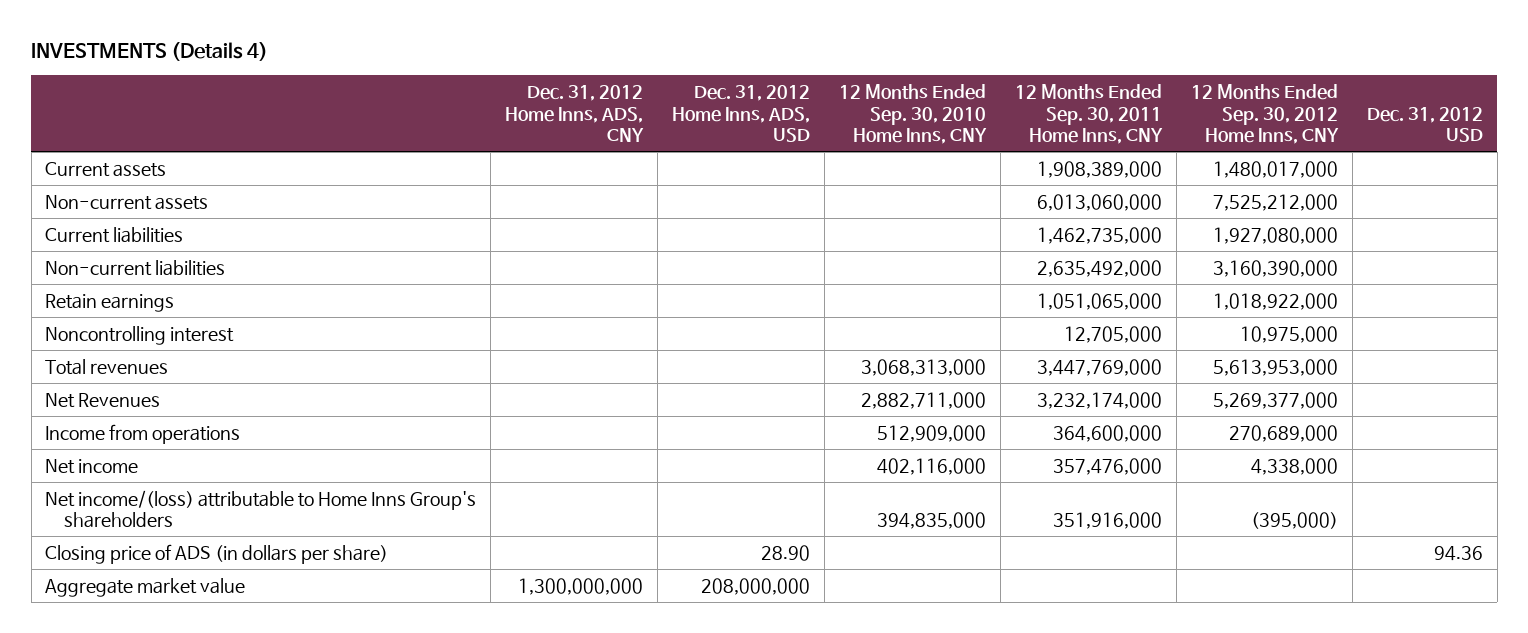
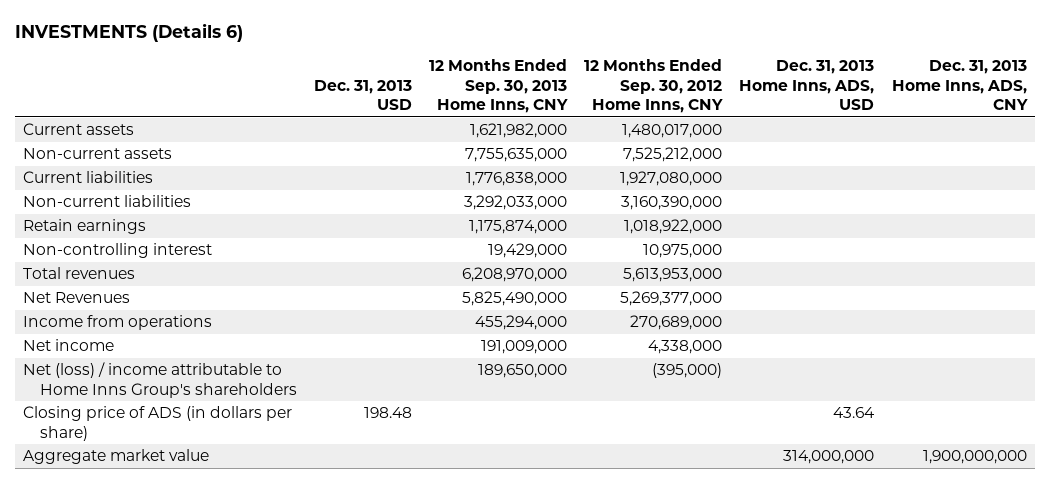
- INVESTMENTS (Details 4)
+ INVESTMENTS (Details 6)
- | Dec. 31, 2012 Home Inns, ADS, CNY | Dec. 31, 2012 Home Inns, ADS, USD | 12 Months Ended Sep. 30, 2010 Home Inns, CNY | 12 Months Ended Sep. 30, 2011 Home Inns, CNY | 12 Months Ended Sep. 30, 2012 Home Inns, CNY | Dec. 31, 2012 USD
+ | Dec. 31, 2013 USD | 12 Months Ended Sep. 30, 2013 Home Inns, CNY | 12 Months Ended Sep. 30, 2012 Home Inns, CNY | Dec. 31, 2013 Home Inns, ADS, USD | Dec. 31, 2013 Home Inns, ADS, CNY
- Noncontrolling interest | | | | 12,705,000 | 10,975,000 |
+ Non-controlling interest | | 19,429,000 | 10,975,000 | |
- Net income/(loss) attributable to Home Inns Group's shareholders | | | 394,835,000 | 351,916,000 | (395,000) |
+ Net (loss) / income attributable to Home Inns Group's shareholders | | 189,650,000 | (395,000) | |

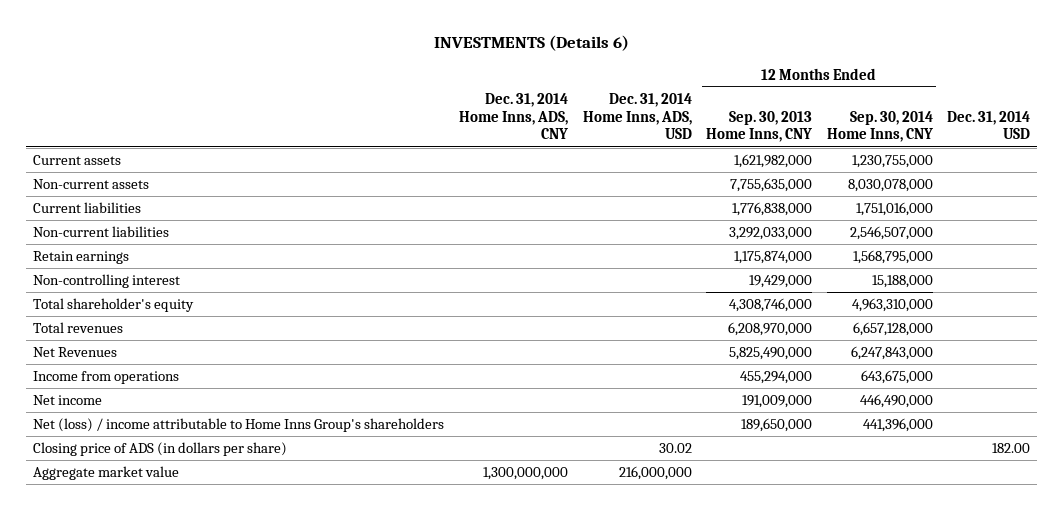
- | Dec. 31, 2013 USD | 12 Months Ended Sep. 30, 2013 Home Inns, CNY | 12 Months Ended Sep. 30, 2012 Home Inns, CNY | Dec. 31, 2013 Home Inns, ADS, USD | Dec. 31, 2013 Home Inns, ADS, CNY
+ | Dec. 31, 2014 Home Inns, ADS, CNY | Dec. 31, 2014 Home Inns, ADS, USD | 12 Months Ended Sep. 30, 2013 Home Inns, CNY | 12 Months Ended Sep. 30, 2014 Home Inns, CNY | Dec. 31, 2014 USD
+ Total shareholder's equity | | | 4,308,746,000 | 4,963,310,000 |

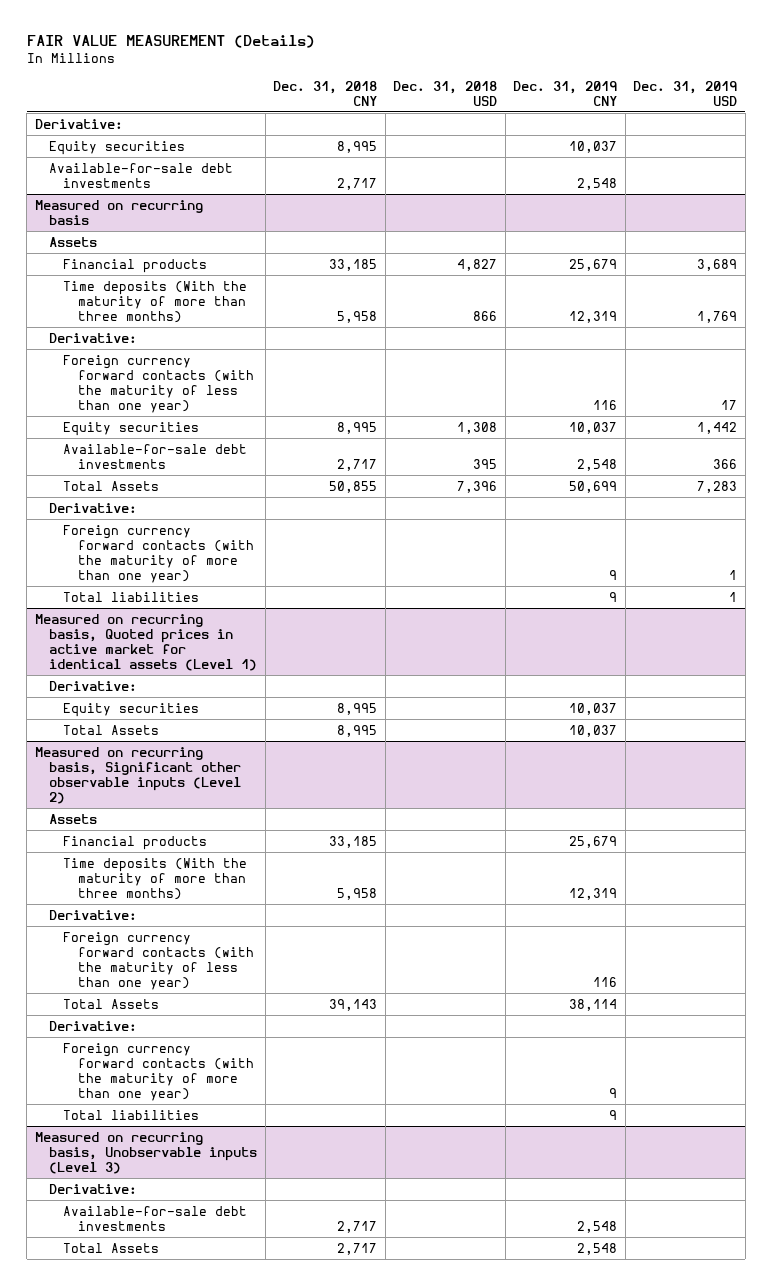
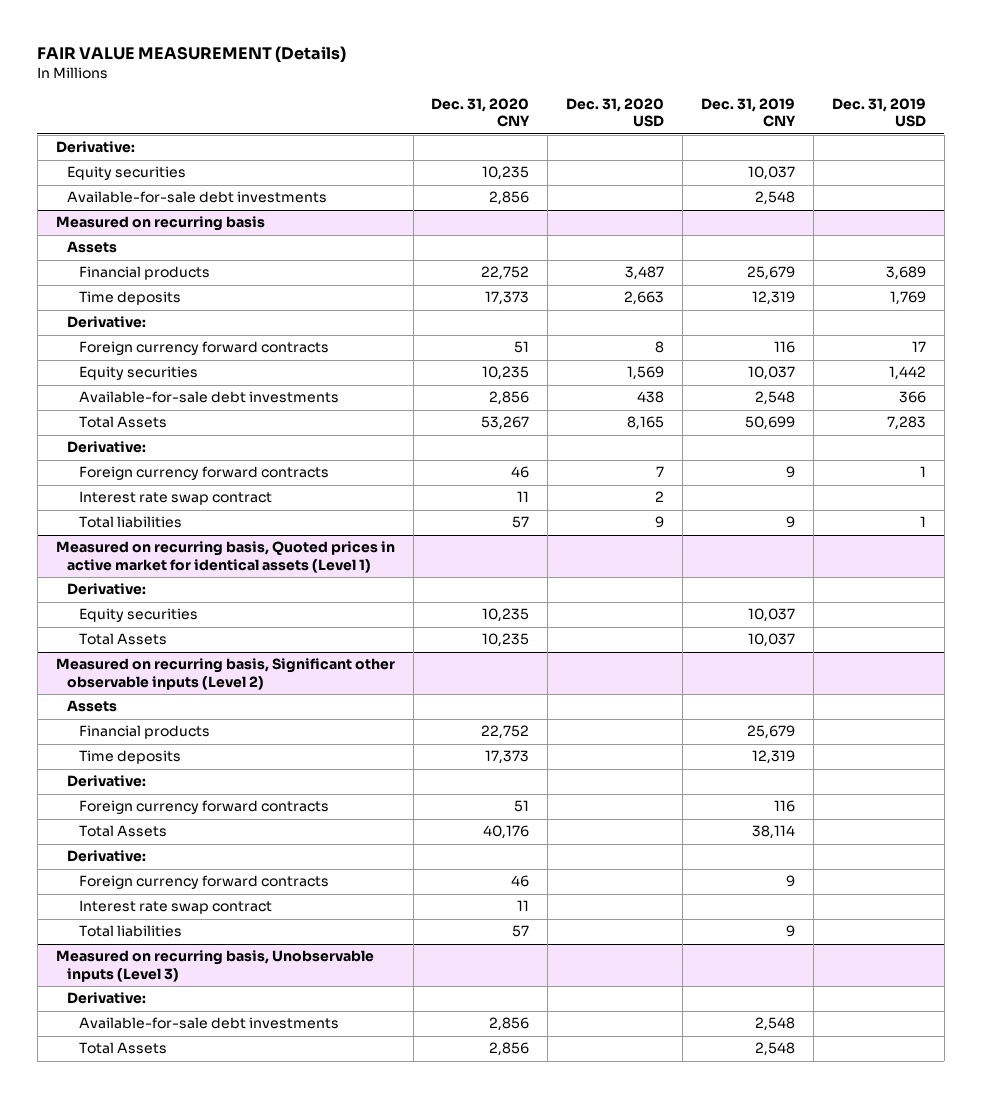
- | Dec. 31, 2018 CNY | Dec. 31, 2018 USD | Dec. 31, 2019 CNY | Dec. 31, 2019 USD
+ | Dec. 31, 2020 CNY | Dec. 31, 2020 USD | Dec. 31, 2019 CNY | Dec. 31, 2019 USD
@ Measured on recurring basis
- Time deposits (With the maturity of more than three months) | 5,958 | 866 | 12,319 | 1,769
+ Time deposits | 17,373 | 2,663 | 12,319 | 1,769
- Foreign currency forward contacts (with the maturity of less than one year) | | | 116 | 17
+ Foreign currency forward contracts | 51 | 8 | 116 | 17
- Foreign currency forward contacts (with the maturity of more than one year) | | | 9 | 1
+ Foreign currency forward contracts | 46 | 7 | 9 | 1
+ Interest rate swap contract | 11 | 2 | |
@ Measured on recurring basis, Significant other observable inputs (Level 2)
- Time deposits (With the maturity of more than three months) | 5,958 | | 12,319 |
+ Time deposits | 17,373 | | 12,319 |
- Foreign currency forward contacts (with the maturity of less than one year) | | | 116 |
+ Foreign currency forward contracts | 51 | | 116 |
- Foreign currency forward contacts (with the maturity of more than one year) | | | 9 |
+ Foreign currency forward contracts | 46 | | 9 |
+ Interest rate swap contract | 11 | | |

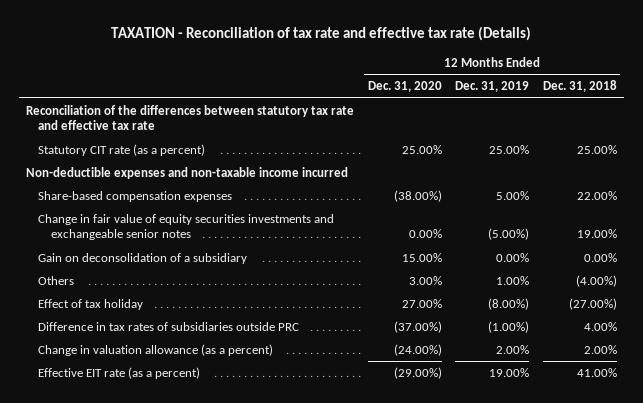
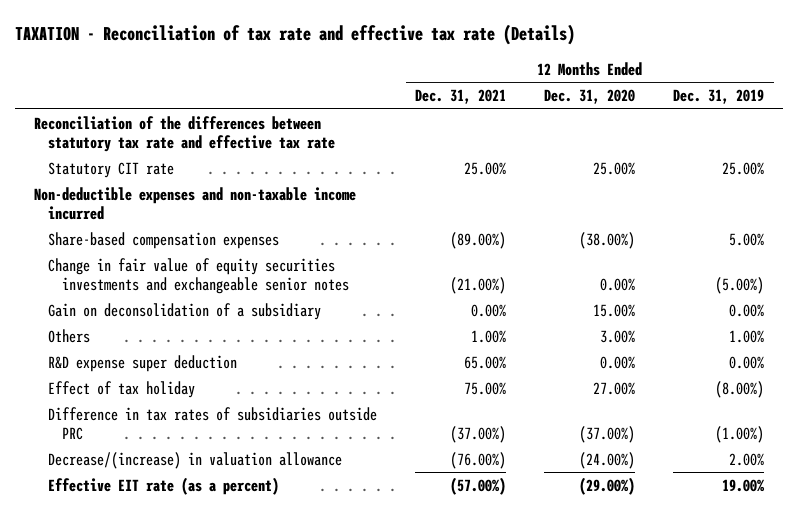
- | 12 Months Ended Dec. 31, 2020 | 12 Months Ended Dec. 31, 2019 | 12 Months Ended Dec. 31, 2018
+ | 12 Months Ended Dec. 31, 2021 | 12 Months Ended Dec. 31, 2020 | 12 Months Ended Dec. 31, 2019
- Statutory CIT rate (as a percent) | 25.00% | 25.00% | 25.00%
+ Statutory CIT rate | 25.00% | 25.00% | 25.00%
+ R&D expense super deduction | 65.00% | 0.00% | 0.00%
- Change in valuation allowance (as a percent) | (24.00%) | 2.00% | 2.00%
+ Decrease/(increase) in valuation allowance | (76.00%) | (24.00%) | 2.00%

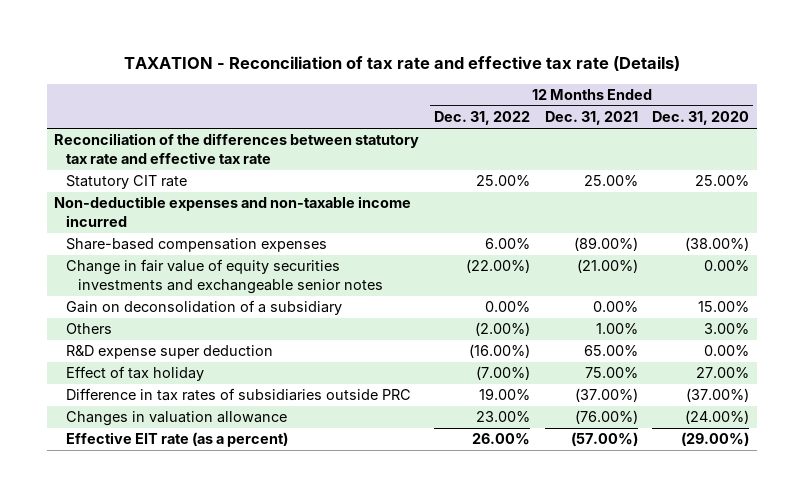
- | 12 Months Ended Dec. 31, 2021 | 12 Months Ended Dec. 31, 2020 | 12 Months Ended Dec. 31, 2019
+ | 12 Months Ended Dec. 31, 2022 | 12 Months Ended Dec. 31, 2021 | 12 Months Ended Dec. 31, 2020
- Decrease/(increase) in valuation allowance | (76.00%) | (24.00%) | 2.00%
+ Changes in valuation allowance | 23.00% | (76.00%) | (24.00%)

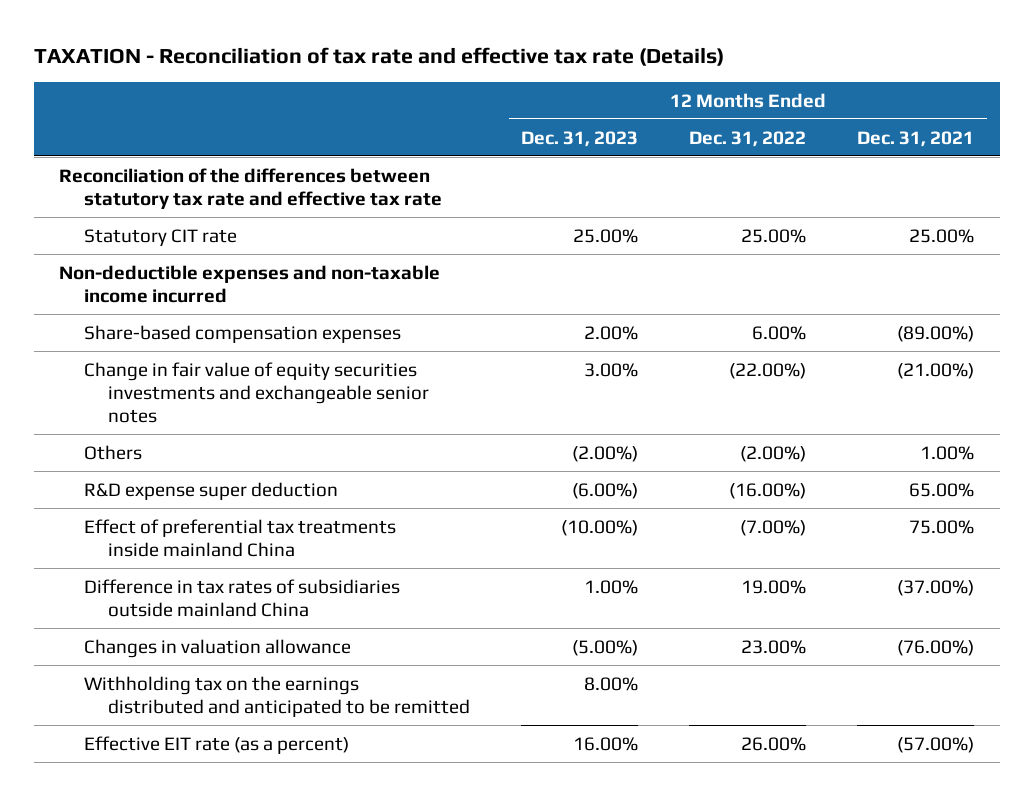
- | 12 Months Ended Dec. 31, 2022 | 12 Months Ended Dec. 31, 2021 | 12 Months Ended Dec. 31, 2020
+ | 12 Months Ended Dec. 31, 2023 | 12 Months Ended Dec. 31, 2022 | 12 Months Ended Dec. 31, 2021
- Gain on deconsolidation of a subsidiary | 0.00% | 0.00% | 15.00%
- Effect of tax holiday | (7.00%) | 75.00% | 27.00%
- Difference in tax rates of subsidiaries outside PRC | 19.00% | (37.00%) | (37.00%)
+ Effect of preferential tax treatments inside mainland China | (10.00%) | (7.00%) | 75.00%
+ Difference in tax rates of subsidiaries outside mainland China | 1.00% | 19.00% | (37.00%)
+ Withholding tax on the earnings distributed and anticipated to be remitted | 8.00% | |

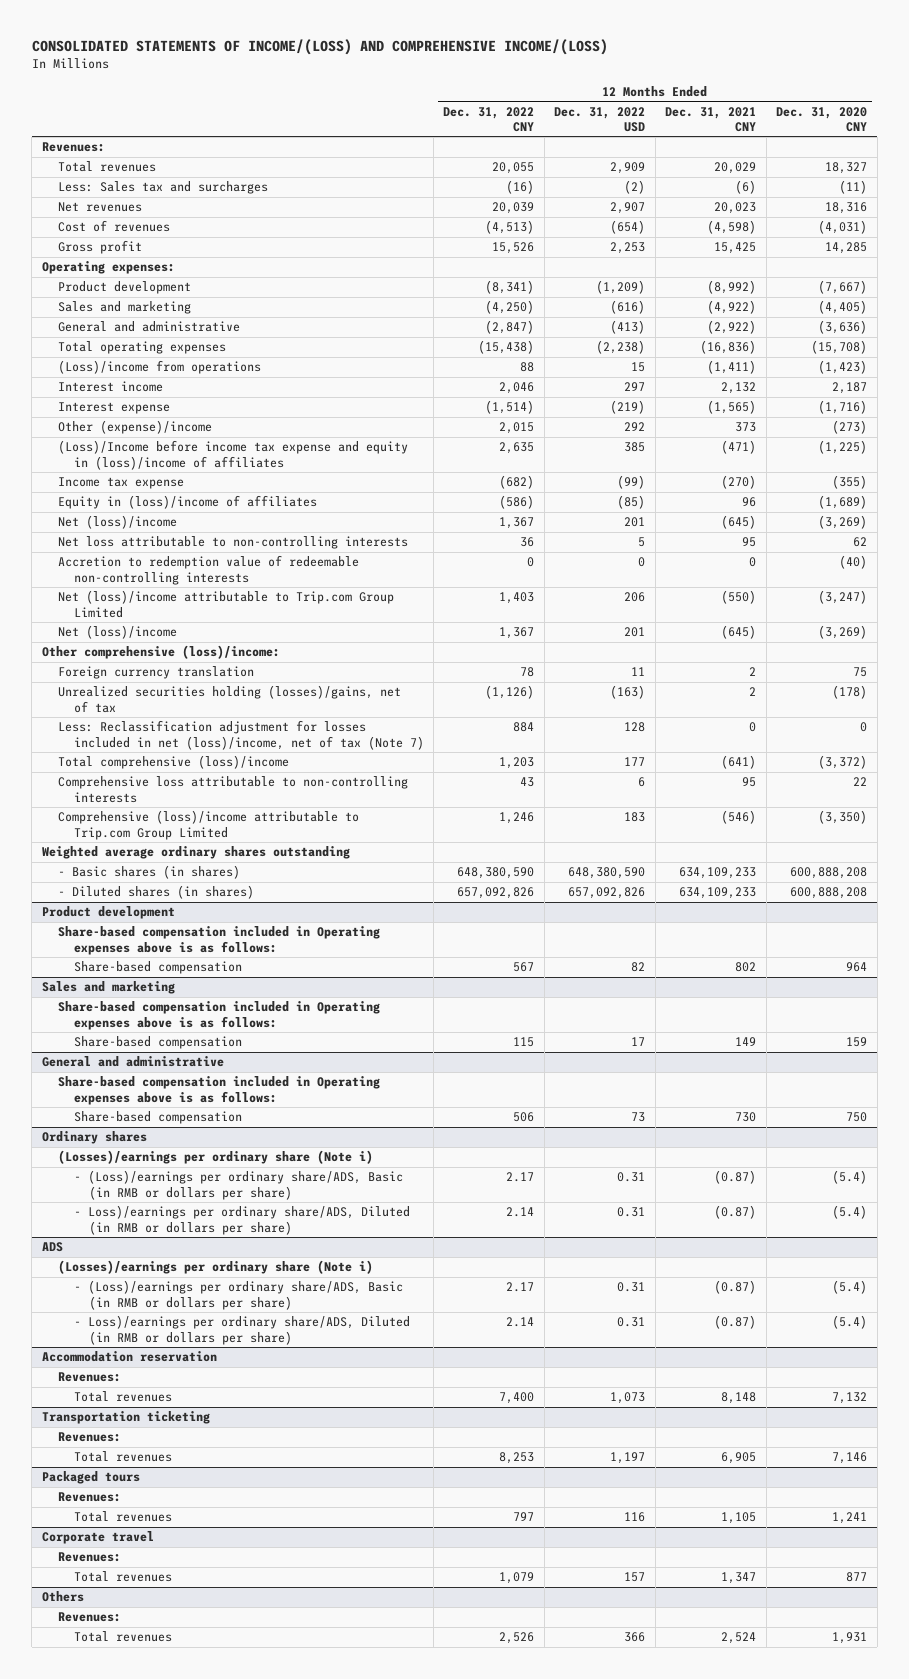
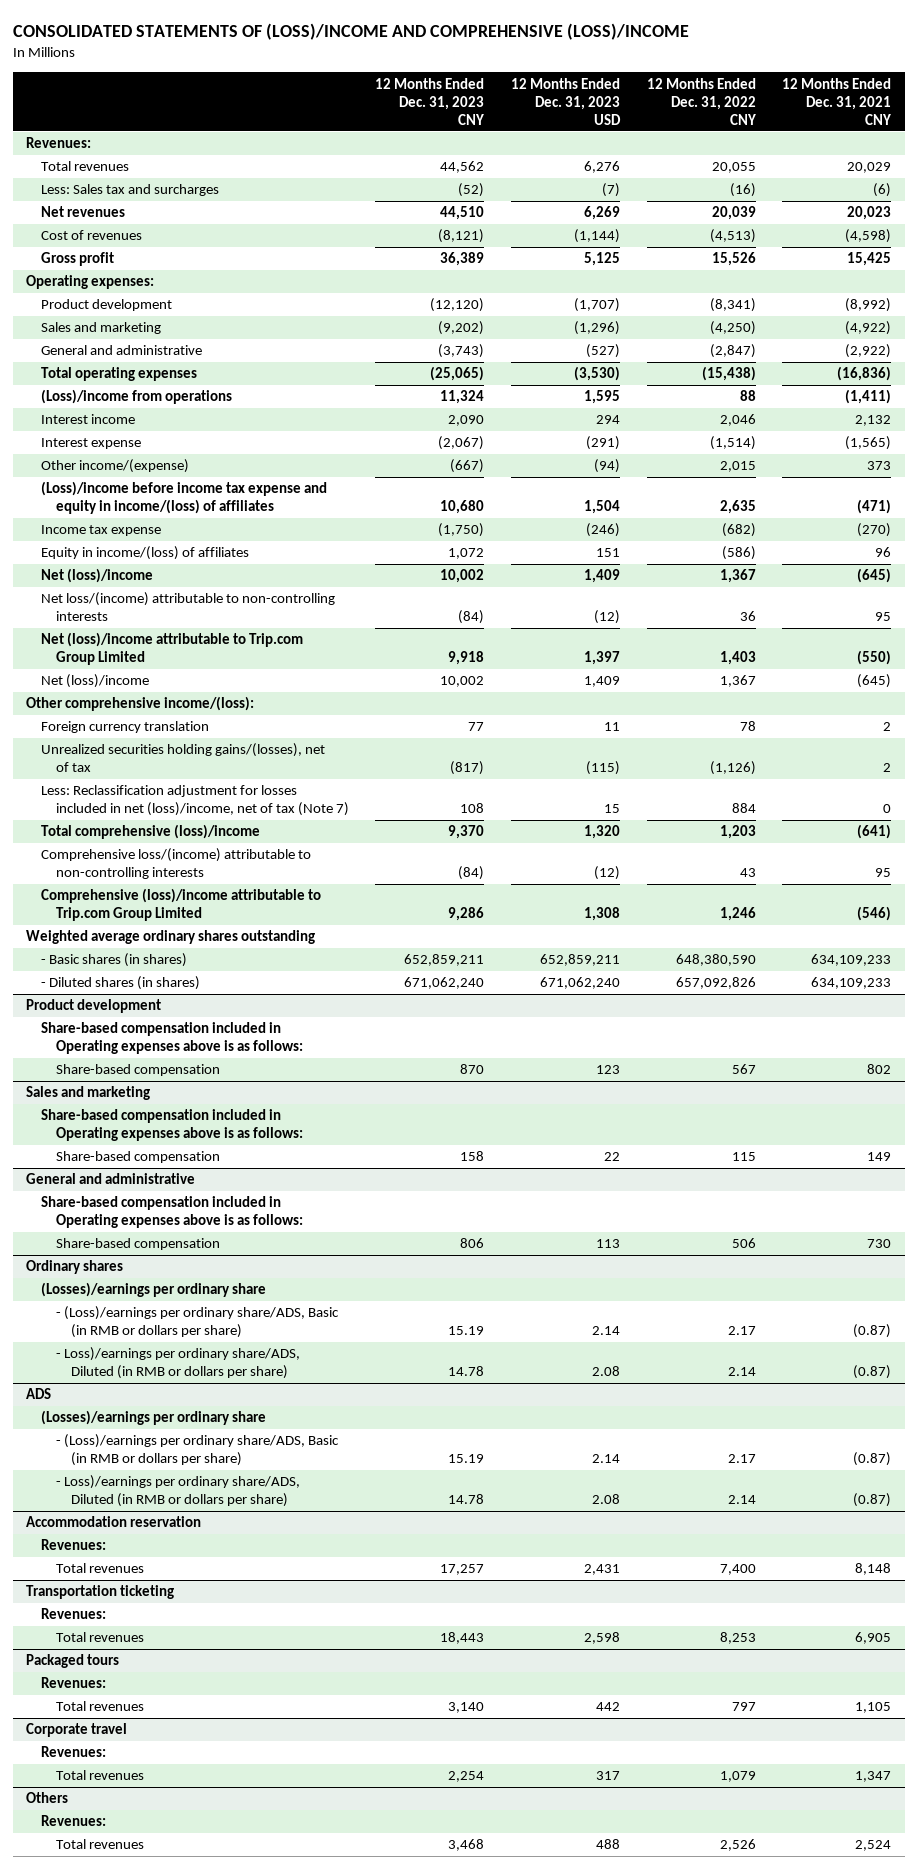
- CONSOLIDATED STATEMENTS OF INCOME/(LOSS) AND COMPREHENSIVE INCOME/(LOSS)
+ CONSOLIDATED STATEMENTS OF (LOSS)/INCOME AND COMPREHENSIVE (LOSS)/INCOME
- | 12 Months Ended Dec. 31, 2022 CNY | 12 Months Ended Dec. 31, 2022 USD | 12 Months Ended Dec. 31, 2021 CNY | 12 Months Ended Dec. 31, 2020 CNY
+ | 12 Months Ended Dec. 31, 2023 CNY | 12 Months Ended Dec. 31, 2023 USD | 12 Months Ended Dec. 31, 2022 CNY | 12 Months Ended Dec. 31, 2021 CNY
- Other (expense)/income | 2,015 | 292 | 373 | (273)
- (Loss)/Income before income tax expense and equity in (loss)/income of affiliates | 2,635 | 385 | (471) | (1,225)
+ Other income/(expense) | (667) | (94) | 2,015 | 373
+ (Loss)/income before income tax expense and equity in income/(loss) of affiliates | 10,680 | 1,504 | 2,635 | (471)
- Equity in (loss)/income of affiliates | (586) | (85) | 96 | (1,689)
+ Equity in income/(loss) of affiliates | 1,072 | 151 | (586) | 96
- Net loss attributable to non-controlling interests | 36 | 5 | 95 | 62
- Accretion to redemption value of redeemable non-controlling interests | 0 | 0 | 0 | (40)
+ Net loss/(income) attributable to non-controlling interests | (84) | (12) | 36 | 95
- Other comprehensive (loss)/income:
+ Other comprehensive income/(loss):
- Unrealized securities holding (losses)/gains, net of tax | (1,126) | (163) | 2 | (178)
+ Unrealized securities holding gains/(losses), net of tax | (817) | (115) | (1,126) | 2
- Comprehensive loss attributable to non-controlling interests | 43 | 6 | 95 | 22
+ Comprehensive loss/(income) attributable to non-controlling interests | (84) | (12) | 43 | 95
@ Ordinary shares
- (Losses)/earnings per ordinary share (Note i)
+ (Losses)/earnings per ordinary share
@ ADS
- (Losses)/earnings per ordinary share (Note i)
+ (Losses)/earnings per ordinary share

